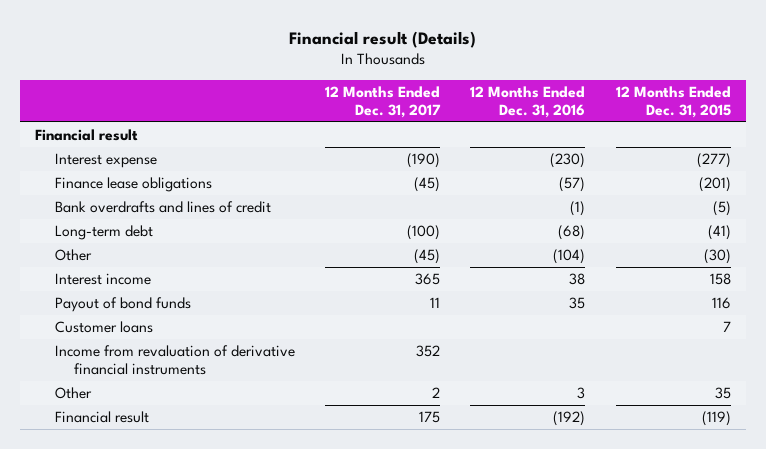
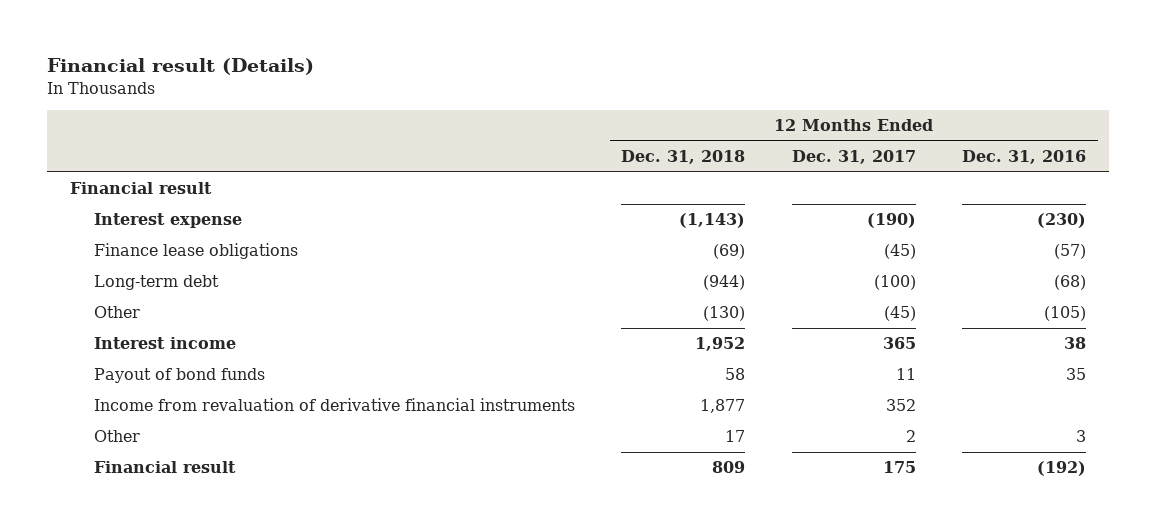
- | 12 Months Ended Dec. 31, 2017 | 12 Months Ended Dec. 31, 2016 | 12 Months Ended Dec. 31, 2015
+ | 12 Months Ended Dec. 31, 2018 | 12 Months Ended Dec. 31, 2017 | 12 Months Ended Dec. 31, 2016
- Bank overdrafts and lines of credit | | (1) | (5)
- Other | (45) | (104) | (30)
+ Other | (130) | (45) | (105)
- Customer loans | | | 7

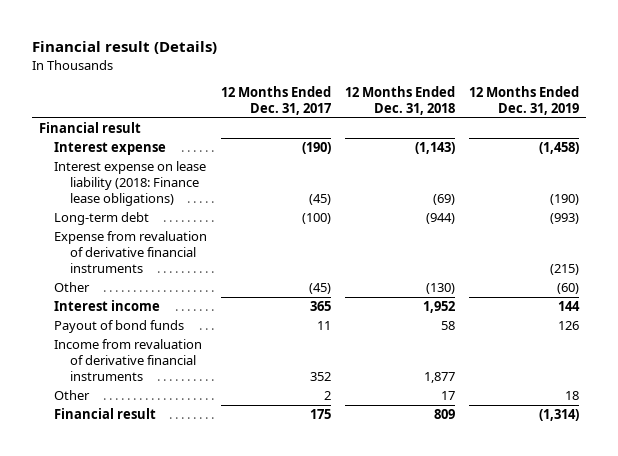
- | 12 Months Ended Dec. 31, 2018 | 12 Months Ended Dec. 31, 2017 | 12 Months Ended Dec. 31, 2016
+ | 12 Months Ended Dec. 31, 2017 | 12 Months Ended Dec. 31, 2018 | 12 Months Ended Dec. 31, 2019
- Finance lease obligations | (69) | (45) | (57)
+ Interest expense on lease liability (2018: Finance lease obligations) | (45) | (69) | (190)
+ Expense from revaluation of derivative financial instruments | | | (215)

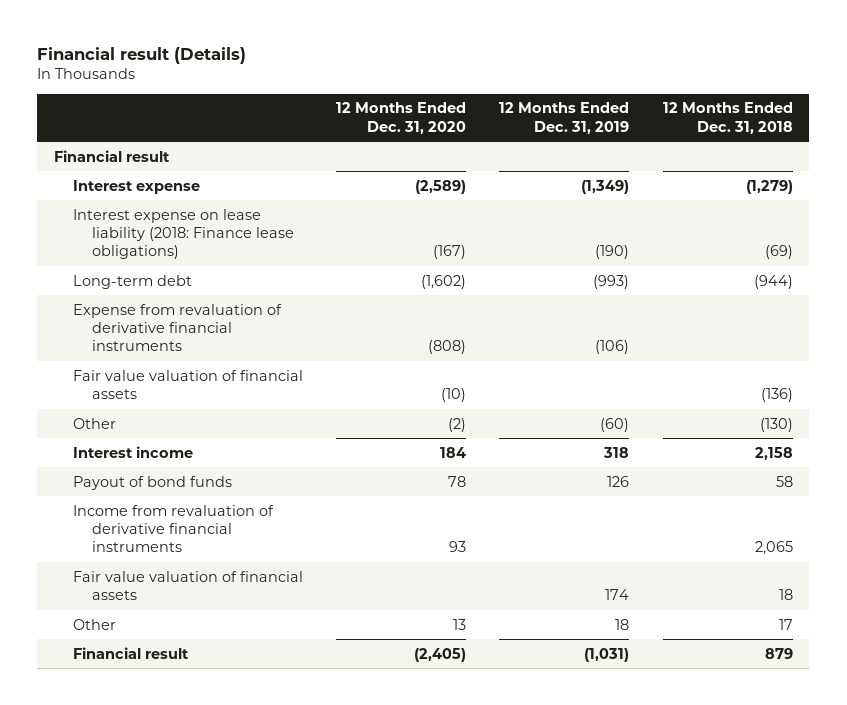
- | 12 Months Ended Dec. 31, 2017 | 12 Months Ended Dec. 31, 2018 | 12 Months Ended Dec. 31, 2019
+ | 12 Months Ended Dec. 31, 2020 | 12 Months Ended Dec. 31, 2019 | 12 Months Ended Dec. 31, 2018
- Interest expense | (190) | (1,143) | (1,458)
+ Interest expense | (2,589) | (1,349) | (1,279)
- Expense from revaluation of derivative financial instruments | | | (215)
+ Expense from revaluation of derivative financial instruments | (808) | (106) |
+ Fair value valuation of financial assets | (10) | | (136)
- Interest income | 365 | 1,952 | 144
+ Interest income | 184 | 318 | 2,158
- Income from revaluation of derivative financial instruments | 352 | 1,877 |
+ Income from revaluation of derivative financial instruments | 93 | | 2,065
+ Fair value valuation of financial assets | | 174 | 18
- Financial result | 175 | 809 | (1,314)
+ Financial result | (2,405) | (1,031) | 879

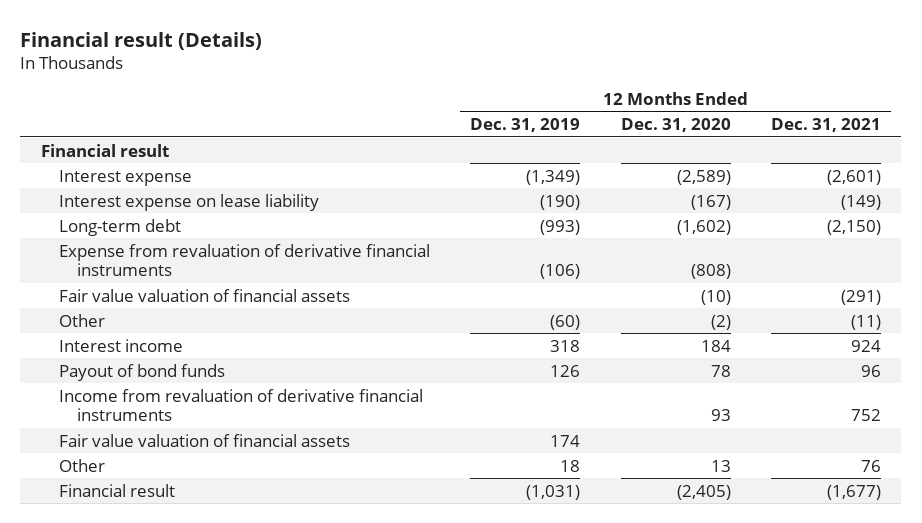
- | 12 Months Ended Dec. 31, 2020 | 12 Months Ended Dec. 31, 2019 | 12 Months Ended Dec. 31, 2018
+ | 12 Months Ended Dec. 31, 2019 | 12 Months Ended Dec. 31, 2020 | 12 Months Ended Dec. 31, 2021
- Interest expense on lease liability (2018: Finance lease obligations) | (167) | (190) | (69)
+ Interest expense on lease liability | (190) | (167) | (149)

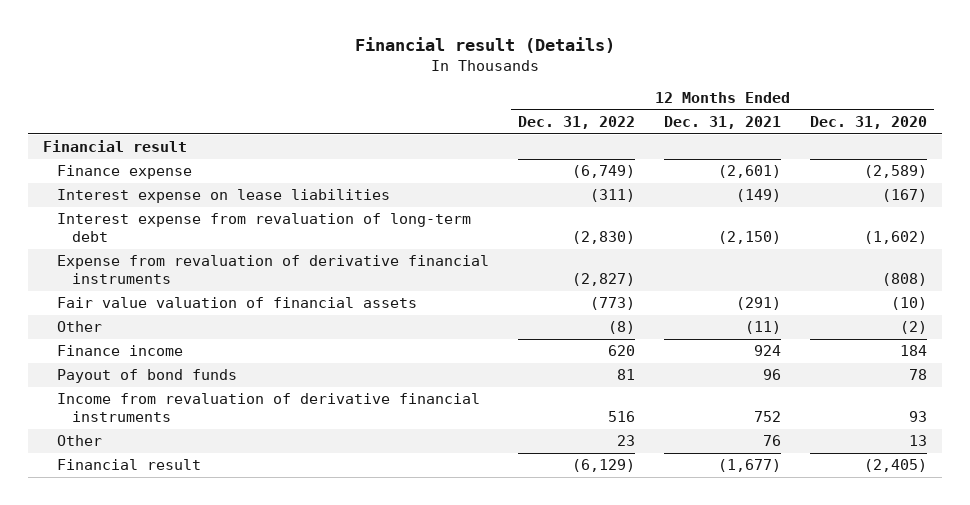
- | 12 Months Ended Dec. 31, 2019 | 12 Months Ended Dec. 31, 2020 | 12 Months Ended Dec. 31, 2021
+ | 12 Months Ended Dec. 31, 2022 | 12 Months Ended Dec. 31, 2021 | 12 Months Ended Dec. 31, 2020
- Interest expense | (1,349) | (2,589) | (2,601)
- Interest expense on lease liability | (190) | (167) | (149)
- Long-term debt | (993) | (1,602) | (2,150)
+ Finance expense | (6,749) | (2,601) | (2,589)
+ Interest expense on lease liabilities | (311) | (149) | (167)
+ Interest expense from revaluation of long-term debt | (2,830) | (2,150) | (1,602)
- Interest income | 318 | 184 | 924
+ Finance income | 620 | 924 | 184
- Fair value valuation of financial assets | 174 | |

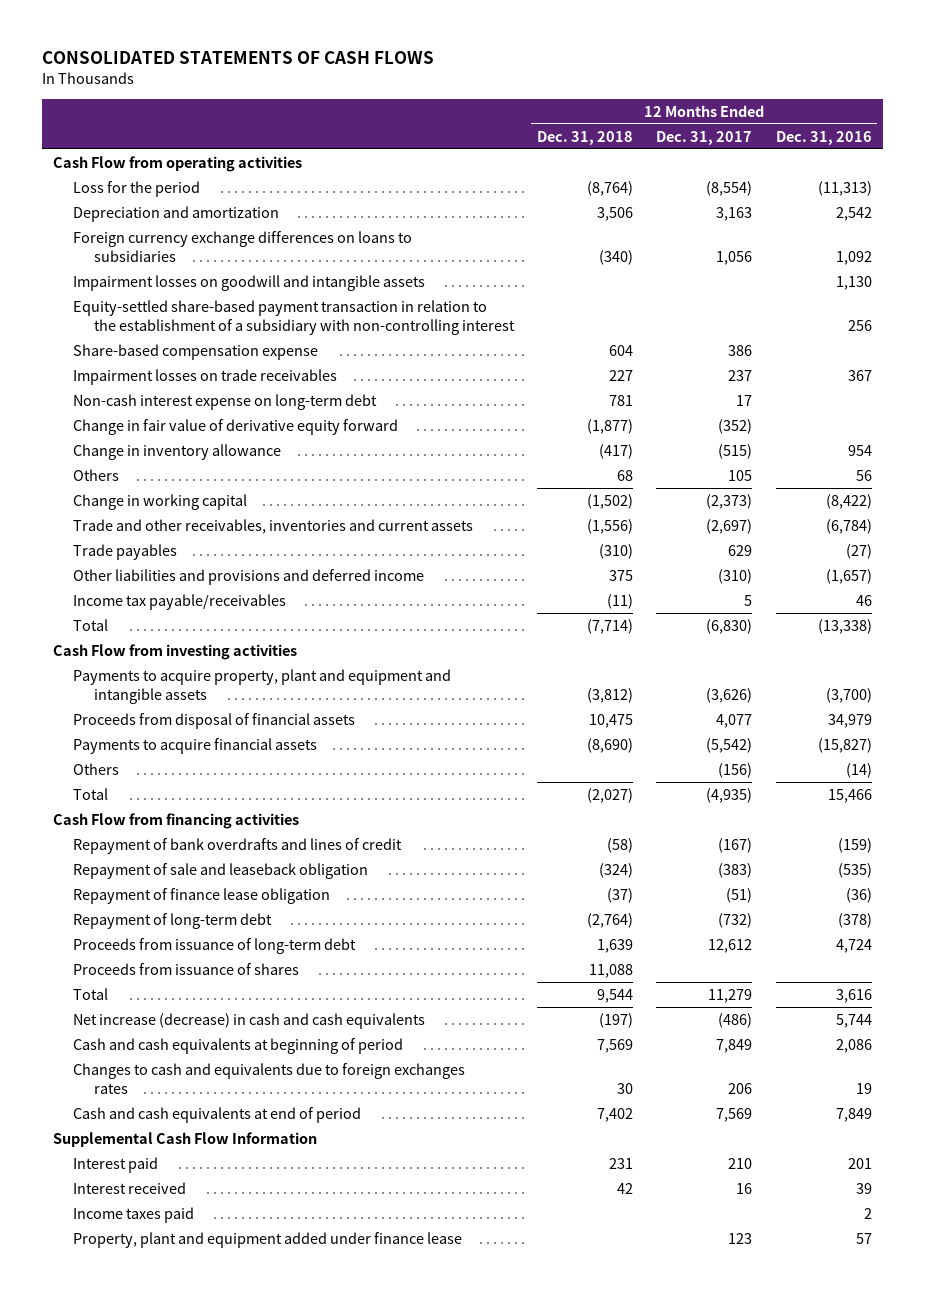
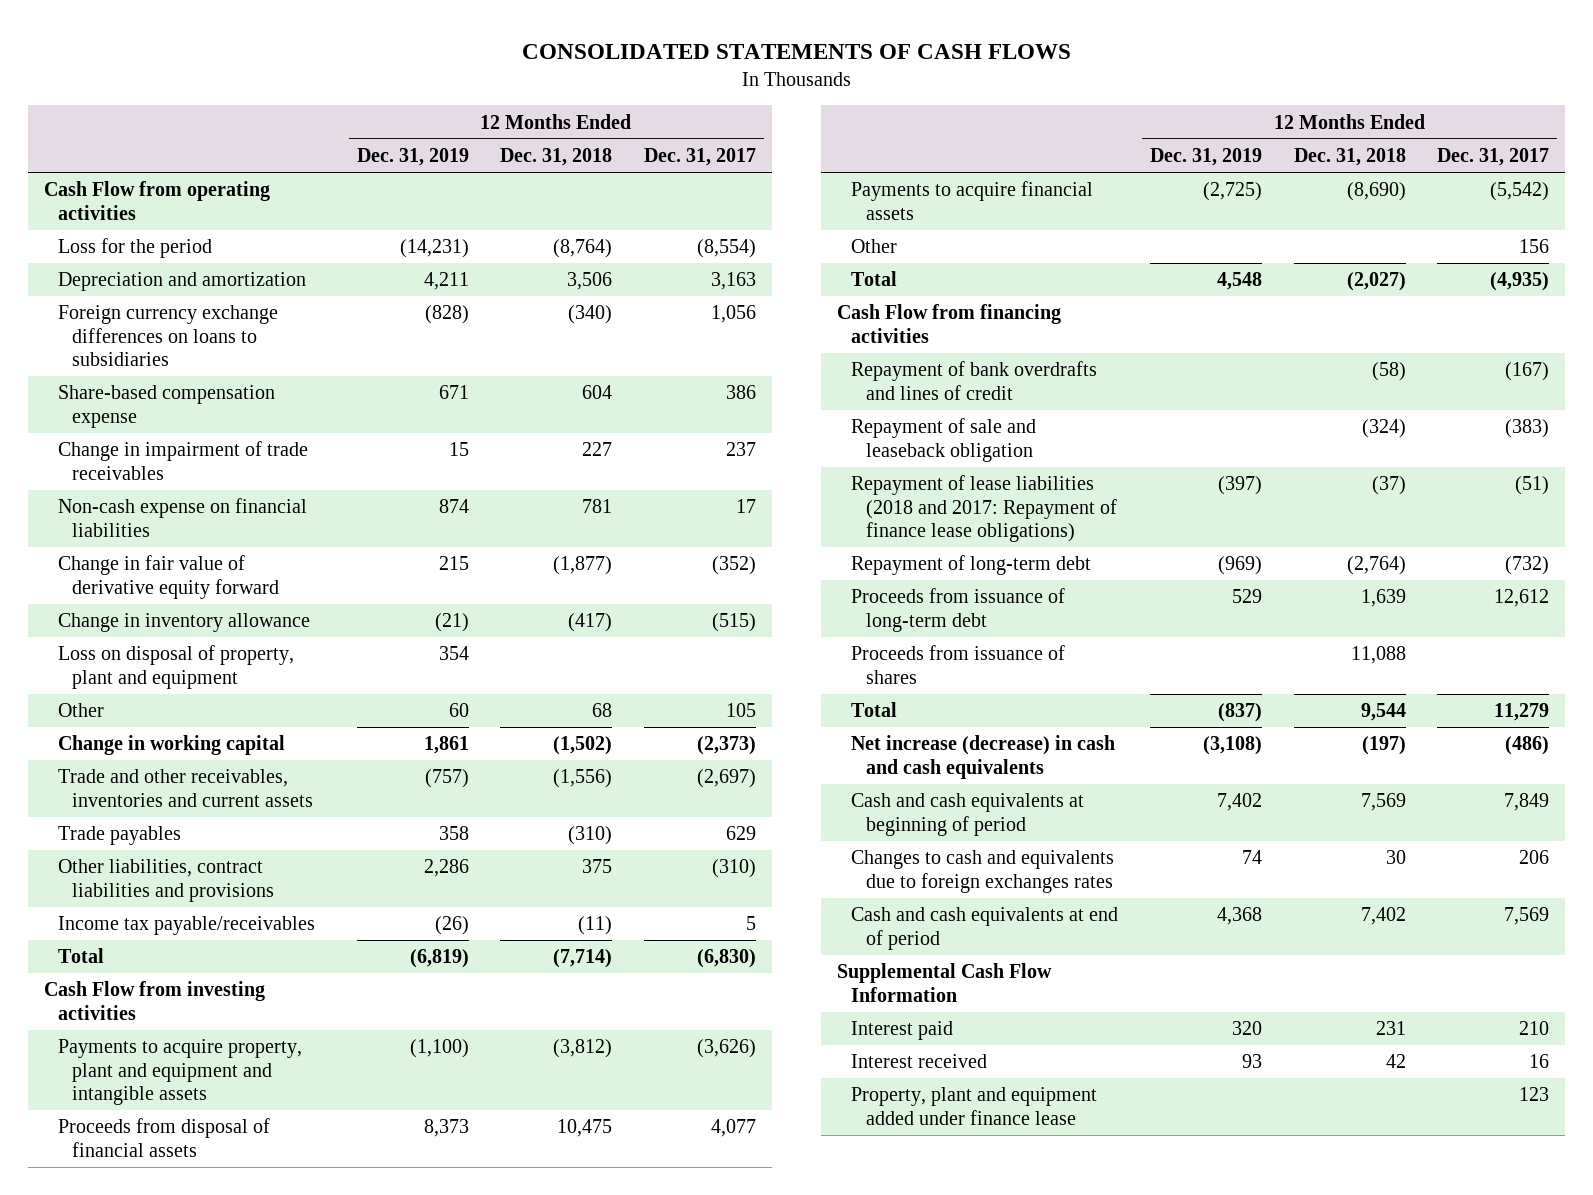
- | 12 Months Ended Dec. 31, 2018 | 12 Months Ended Dec. 31, 2017 | 12 Months Ended Dec. 31, 2016
+ | 12 Months Ended Dec. 31, 2019 | 12 Months Ended Dec. 31, 2018 | 12 Months Ended Dec. 31, 2017
- Impairment losses on goodwill and intangible assets | | | 1,130
- Equity-settled share-based payment transaction in relation to the establishment of a subsidiary with non-controlling interest | | | 256
- Impairment losses on trade receivables | 227 | 237 | 367
- Non-cash interest expense on long-term debt | 781 | 17 |
+ Change in impairment of trade receivables | 15 | 227 | 237
+ Non-cash expense on financial liabilities | 874 | 781 | 17
- Others | 68 | 105 | 56
+ Loss on disposal of property, plant and equipment | 354 | |
+ Other | 60 | 68 | 105
- Other liabilities and provisions and deferred income | 375 | (310) | (1,657)
+ Other liabilities, contract liabilities and provisions | 2,286 | 375 | (310)
- Others | | (156) | (14)
+ Other | | | 156
- Repayment of finance lease obligation | (37) | (51) | (36)
+ Repayment of lease liabilities (2018 and 2017: Repayment of finance lease obligations) | (397) | (37) | (51)
- Income taxes paid | | | 2

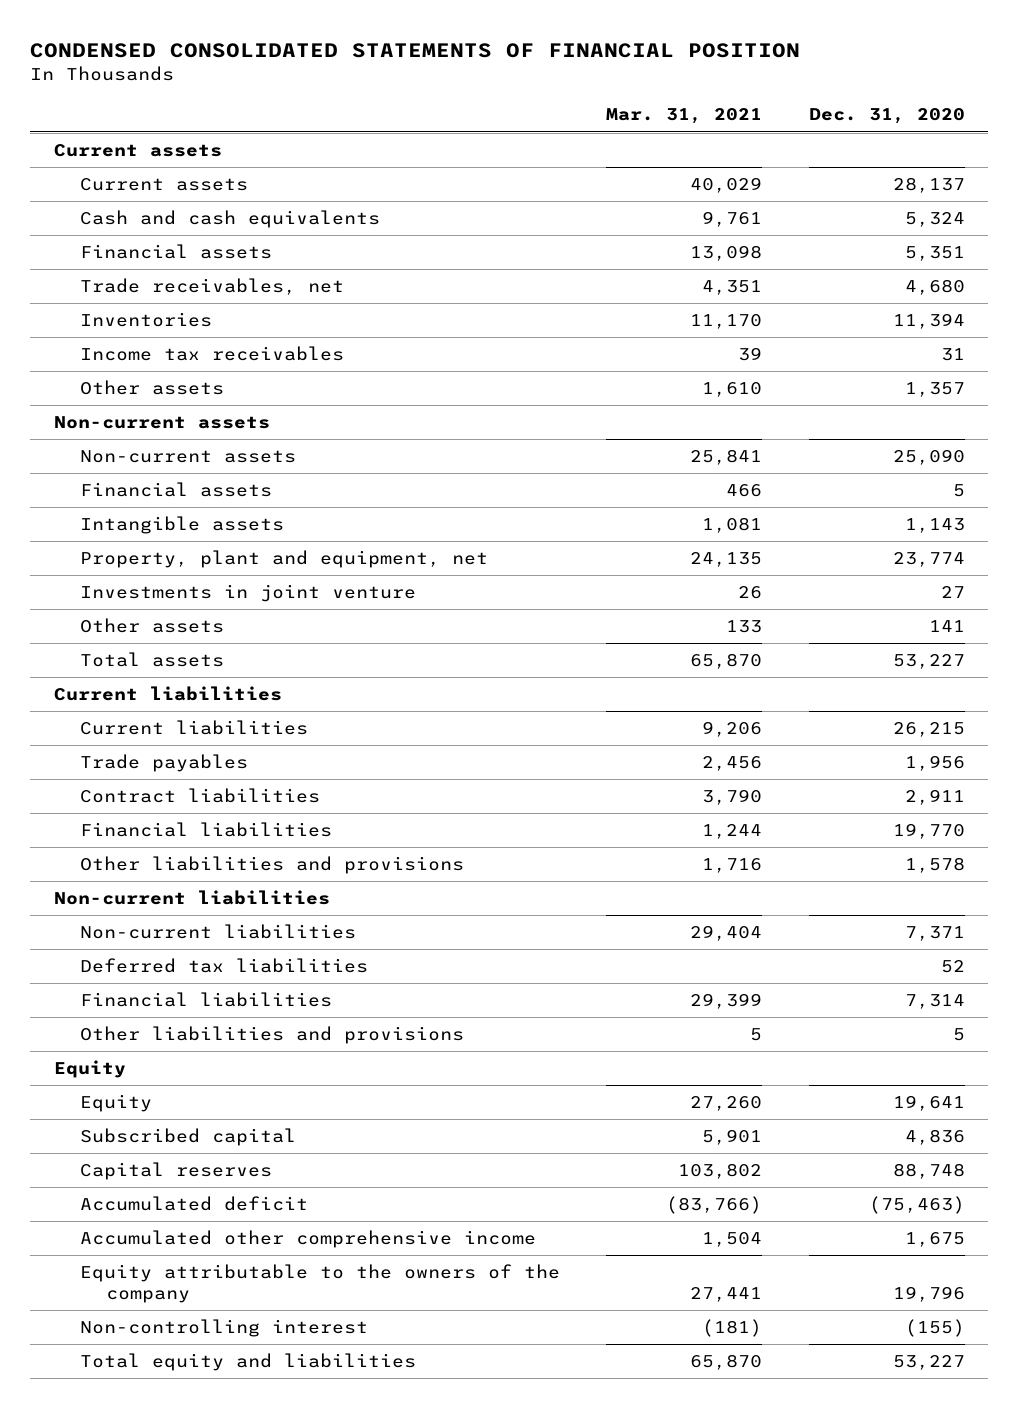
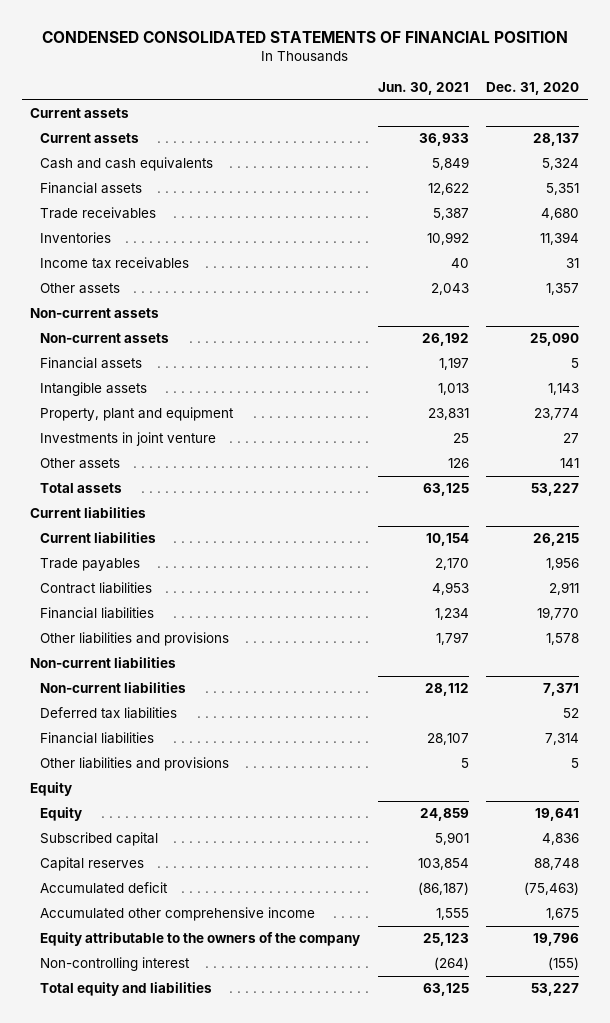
- | Mar. 31, 2021 | Dec. 31, 2020
+ | Jun. 30, 2021 | Dec. 31, 2020
- Trade receivables, net | 4,351 | 4,680
+ Trade receivables | 5,387 | 4,680
- Property, plant and equipment, net | 24,135 | 23,774
+ Property, plant and equipment | 23,831 | 23,774

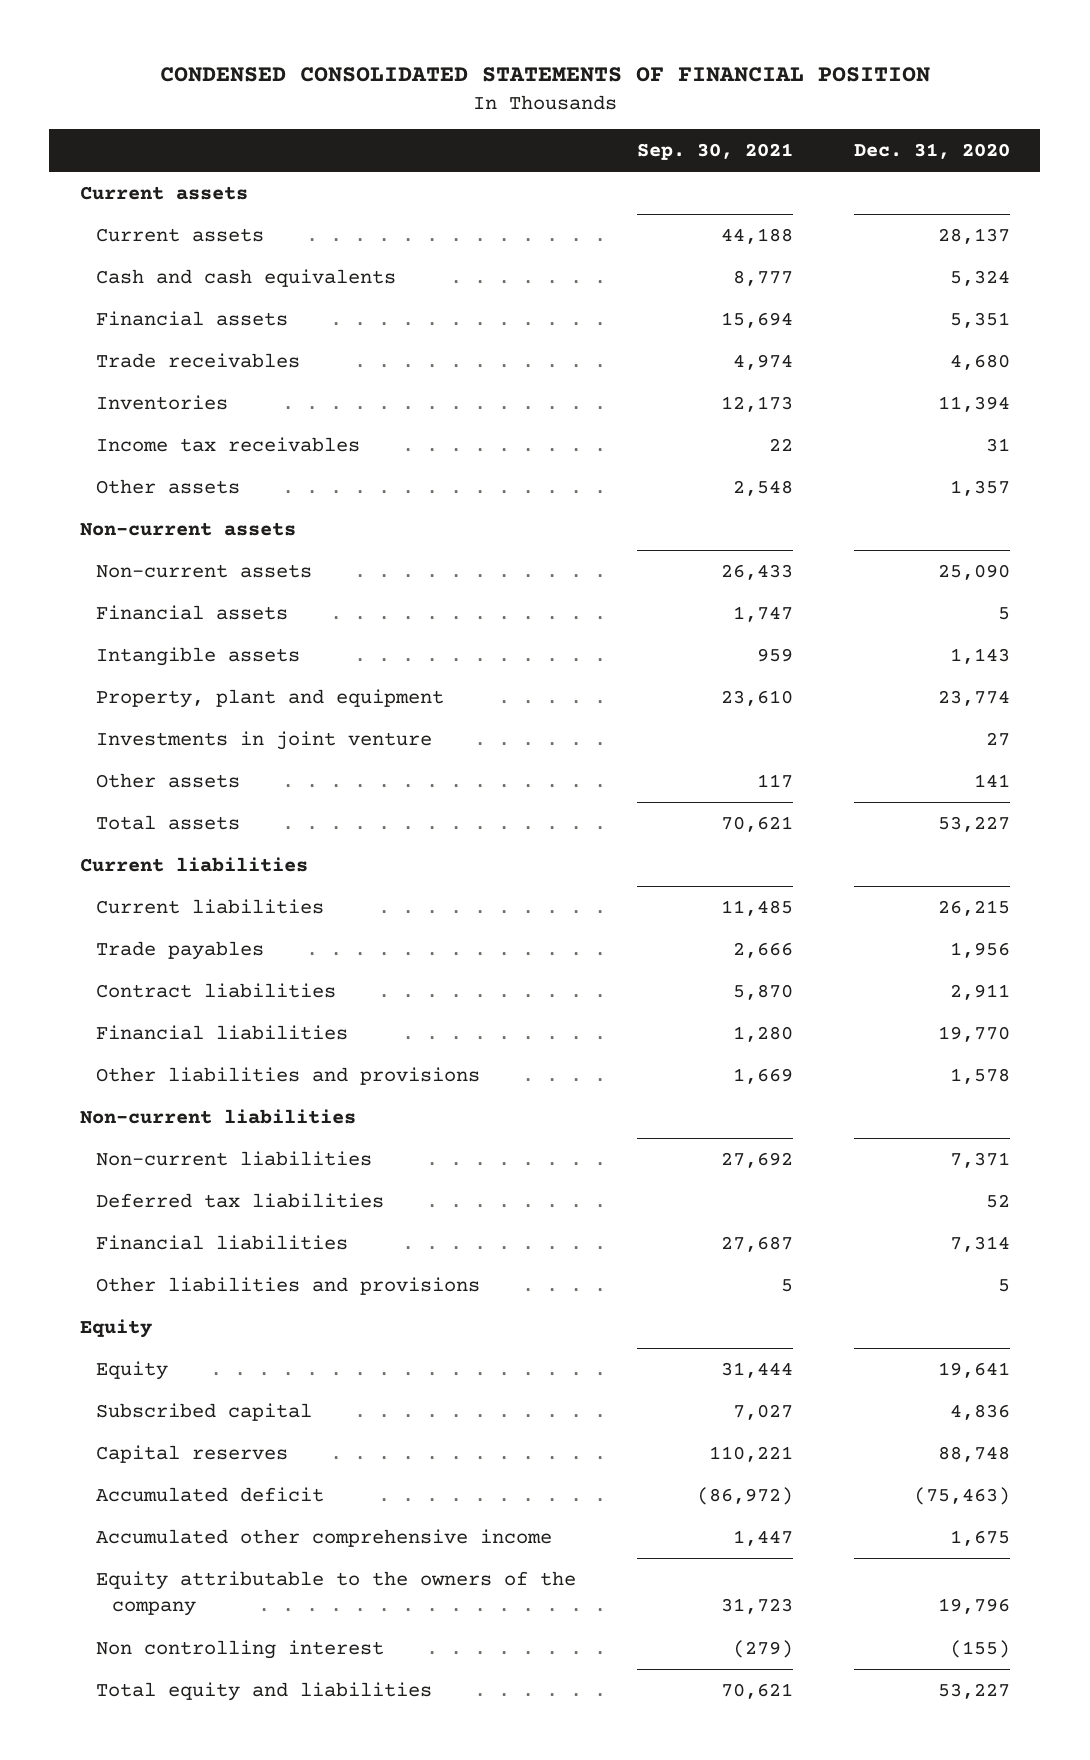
- | Jun. 30, 2021 | Dec. 31, 2020
+ | Sep. 30, 2021 | Dec. 31, 2020
- Non-controlling interest | (264) | (155)
+ Non controlling interest | (279) | (155)

